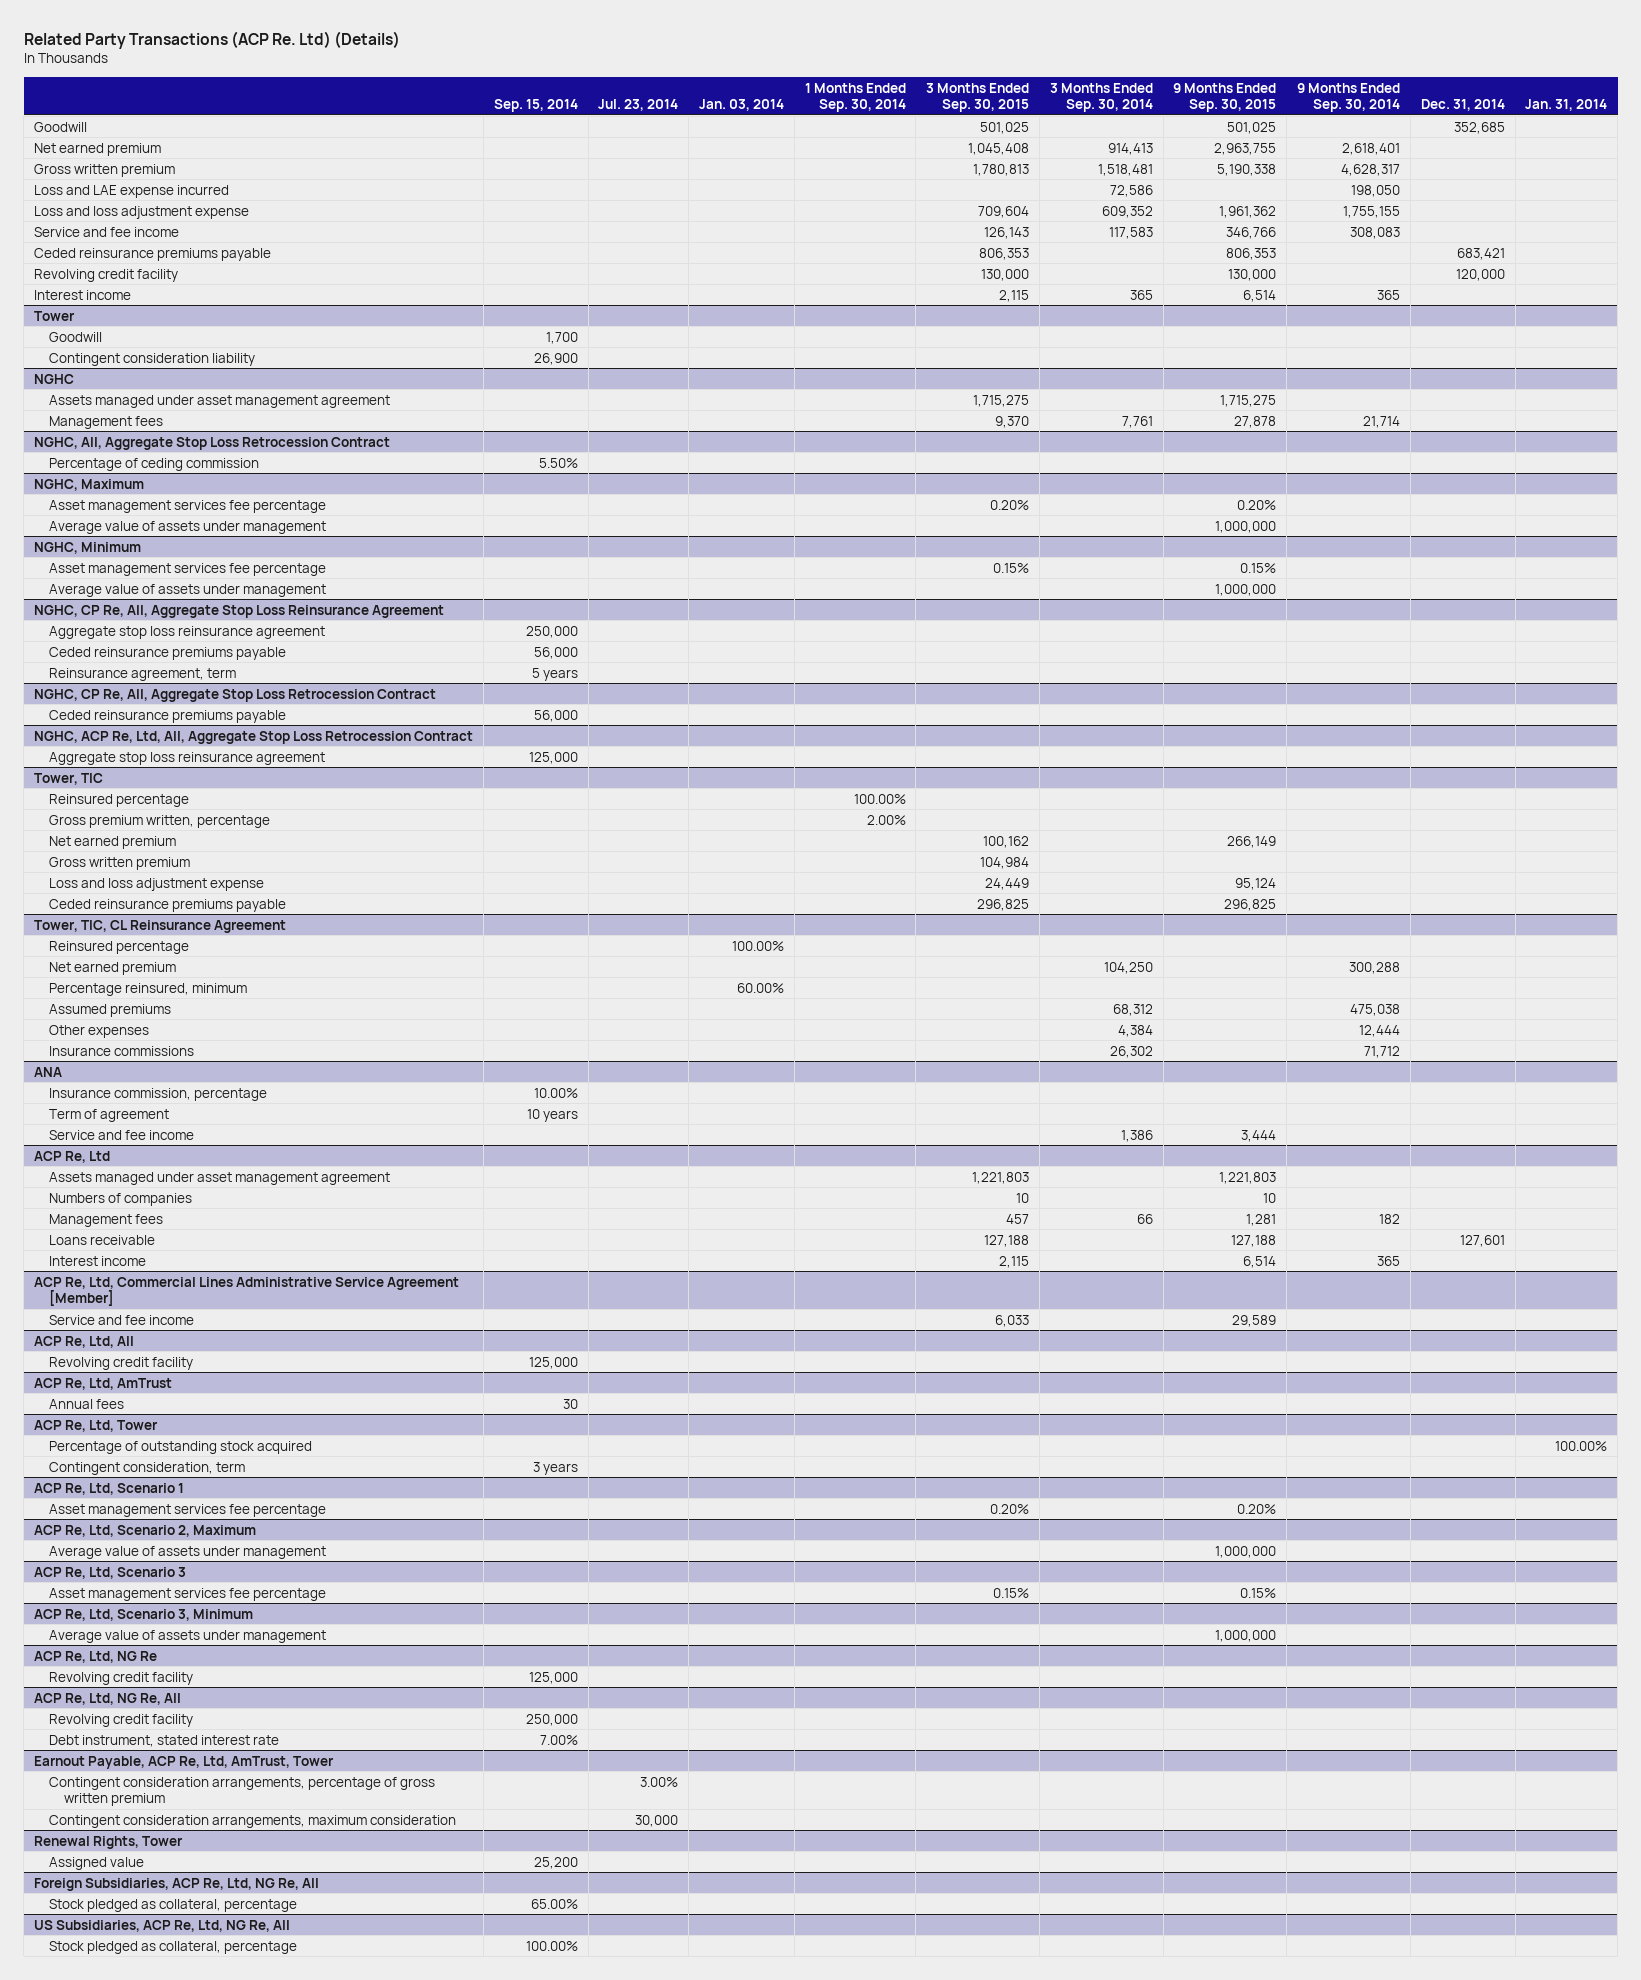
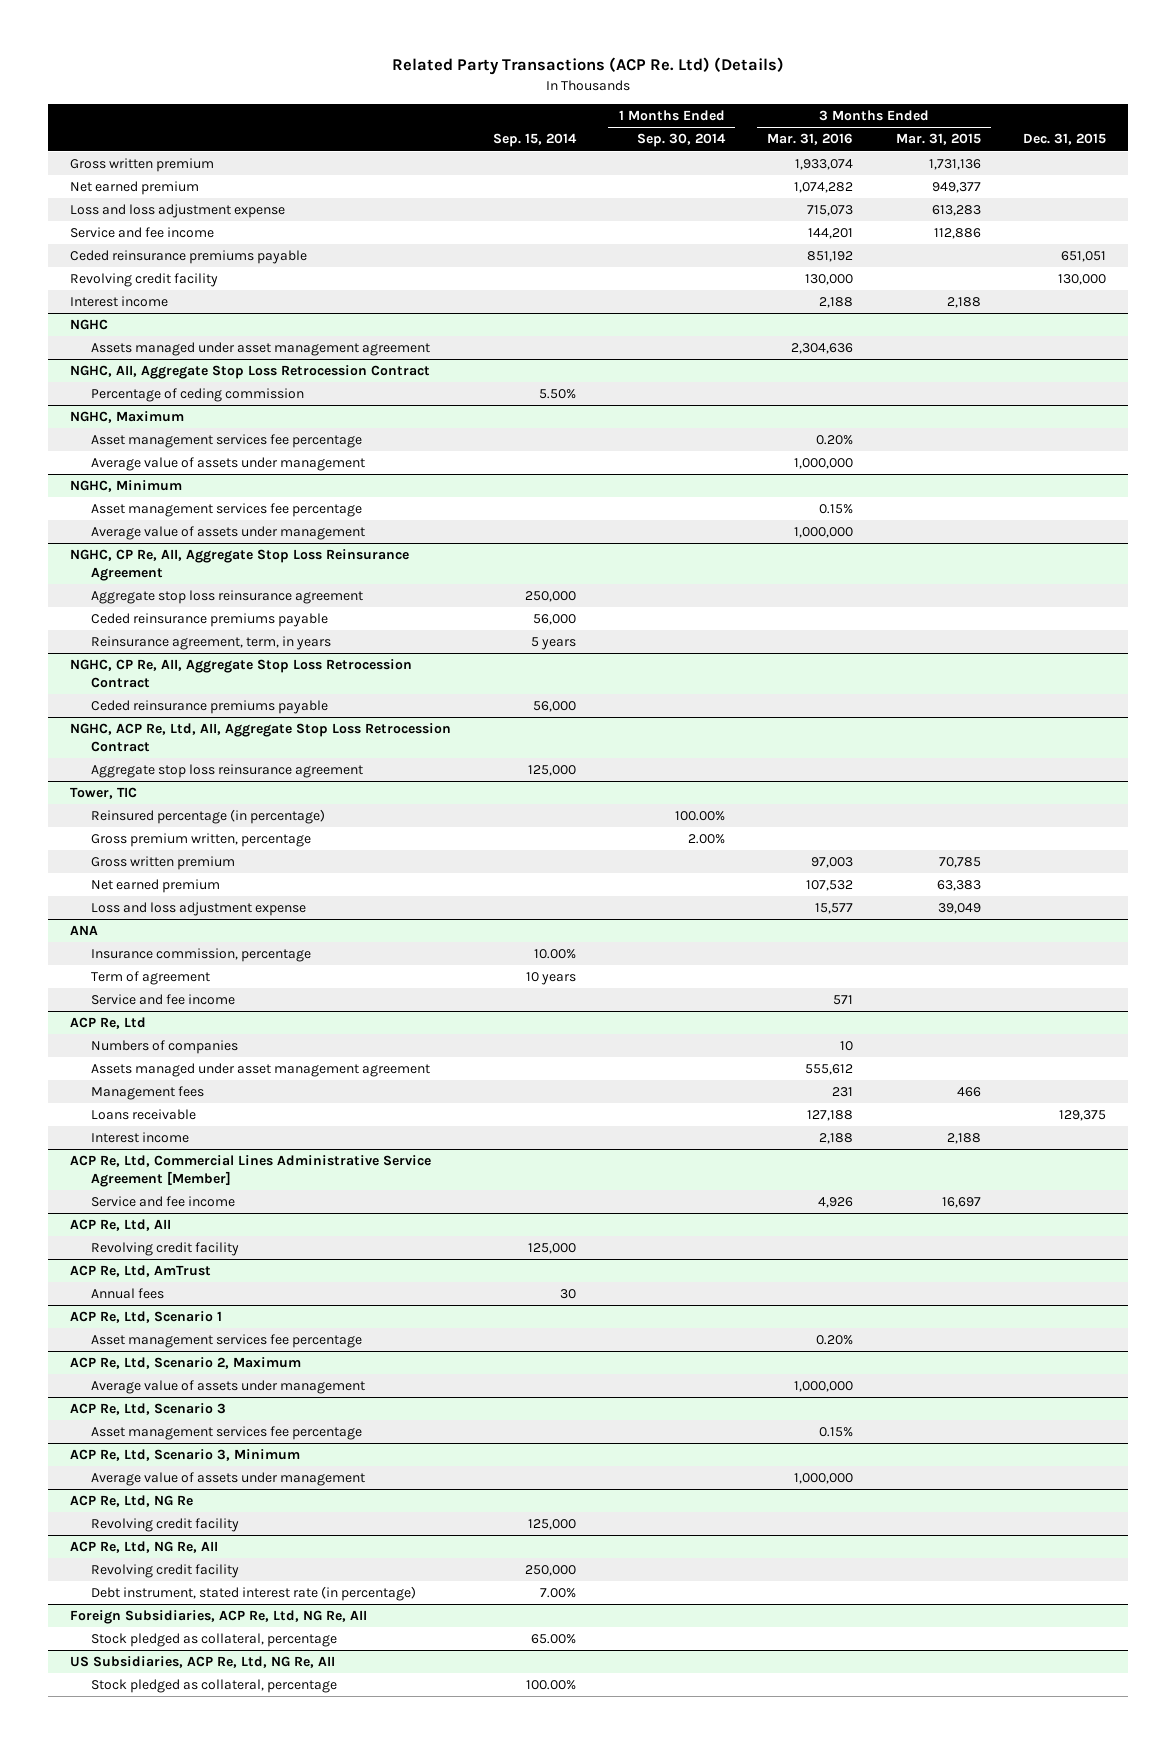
- | Sep. 15, 2014 | Jul. 23, 2014 | Jan. 03, 2014 | 1 Months Ended Sep. 30, 2014 | 3 Months Ended Sep. 30, 2015 | 3 Months Ended Sep. 30, 2014 | 9 Months Ended Sep. 30, 2015 | 9 Months Ended Sep. 30, 2014 | Dec. 31, 2014 | Jan. 31, 2014
+ | Sep. 15, 2014 | 1 Months Ended Sep. 30, 2014 | 3 Months Ended Mar. 31, 2016 | 3 Months Ended Mar. 31, 2015 | Dec. 31, 2015
- Goodwill | | | | | 501,025 | | 501,025 | | 352,685 |
- Loss and LAE expense incurred | | | | | | 72,586 | | 198,050 | |
moved down: Net earned premium | | | 1,074,282 | 949,377 |
- Tower
- Goodwill | 1,700 | | | | | | | | |
- Contingent consideration liability | 26,900 | | | | | | | | |
@ NGHC
- Management fees | | | | | 9,370 | 7,761 | 27,878 | 21,714 | |
@ NGHC, CP Re, AII, Aggregate Stop Loss Reinsurance Agreement
- Reinsurance agreement, term | 5 years | | | | | | | | |
+ Reinsurance agreement, term, in years | 5 years | | | |
@ Tower, TIC
- Reinsured percentage | | | | 100.00% | | | | | |
+ Reinsured percentage (in percentage) | | 100.00% | | |
moved down: Net earned premium | | | 107,532 | 63,383 |
- Ceded reinsurance premiums payable | | | | | 296,825 | | 296,825 | | |
- Tower, TIC, CL Reinsurance Agreement
- Reinsured percentage | | | 100.00% | | | | | | |
- Net earned premium | | | | | | 104,250 | | 300,288 | |
- Percentage reinsured, minimum | | | 60.00% | | | | | | |
- Assumed premiums | | | | | | 68,312 | | 475,038 | |
- Other expenses | | | | | | 4,384 | | 12,444 | |
- Insurance commissions | | | | | | 26,302 | | 71,712 | |
@ ACP Re, Ltd
moved down: Assets managed under asset management agreement | | | 555,612 | |
- ACP Re, Ltd, Tower
- Percentage of outstanding stock acquired | | | | | | | | | | 100.00%
- Contingent consideration, term | 3 years | | | | | | | | |
@ ACP Re, Ltd, NG Re, AII
- Debt instrument, stated interest rate | 7.00% | | | | | | | | |
- Earnout Payable, ACP Re, Ltd, AmTrust, Tower
- Contingent consideration arrangements, percentage of gross written premium | | 3.00% | | | | | | | |
- Contingent consideration arrangements, maximum consideration | | 30,000 | | | | | | | |
- Renewal Rights, Tower
- Assigned value | 25,200 | | | | | | | | |
@ ACP Re, Ltd, NG Re, AII
+ Debt instrument, stated interest rate (in percentage) | 7.00% | | | |

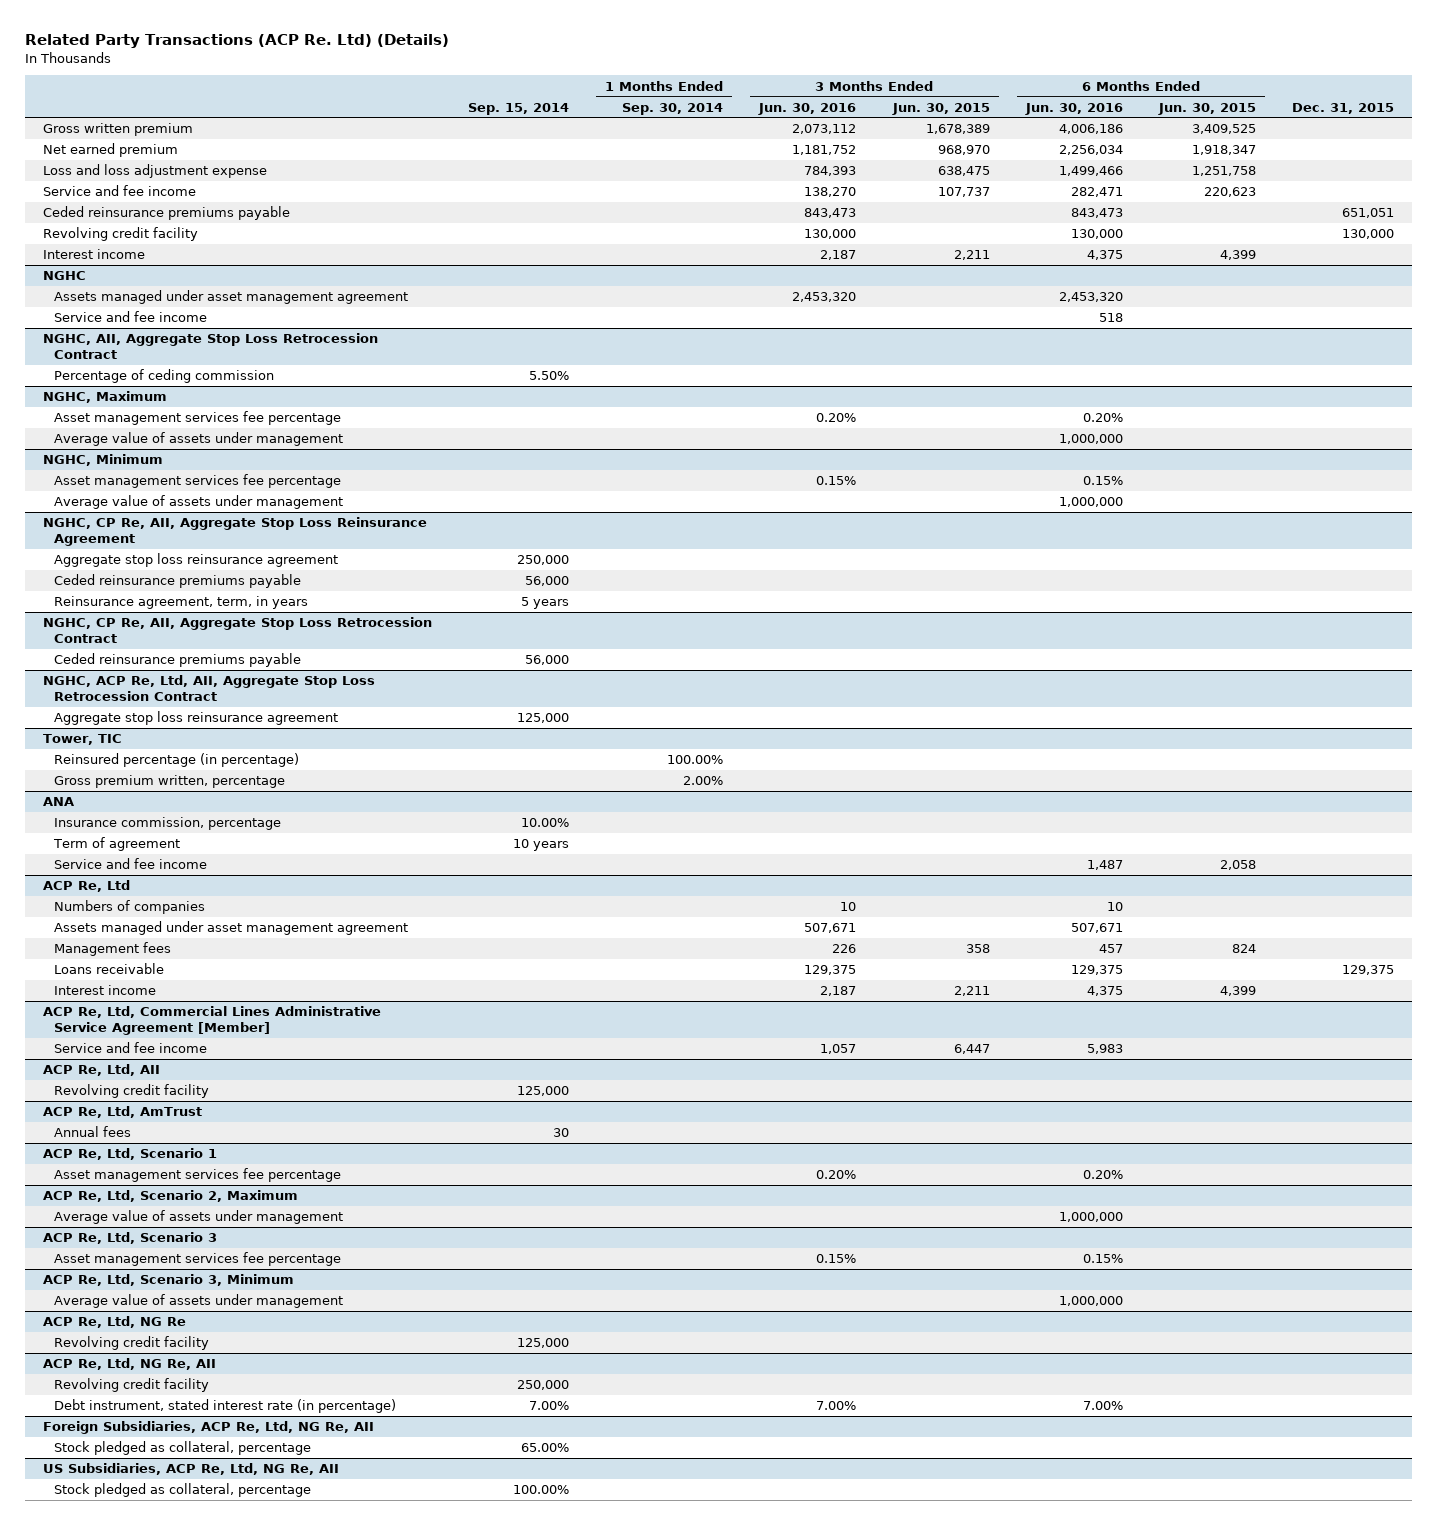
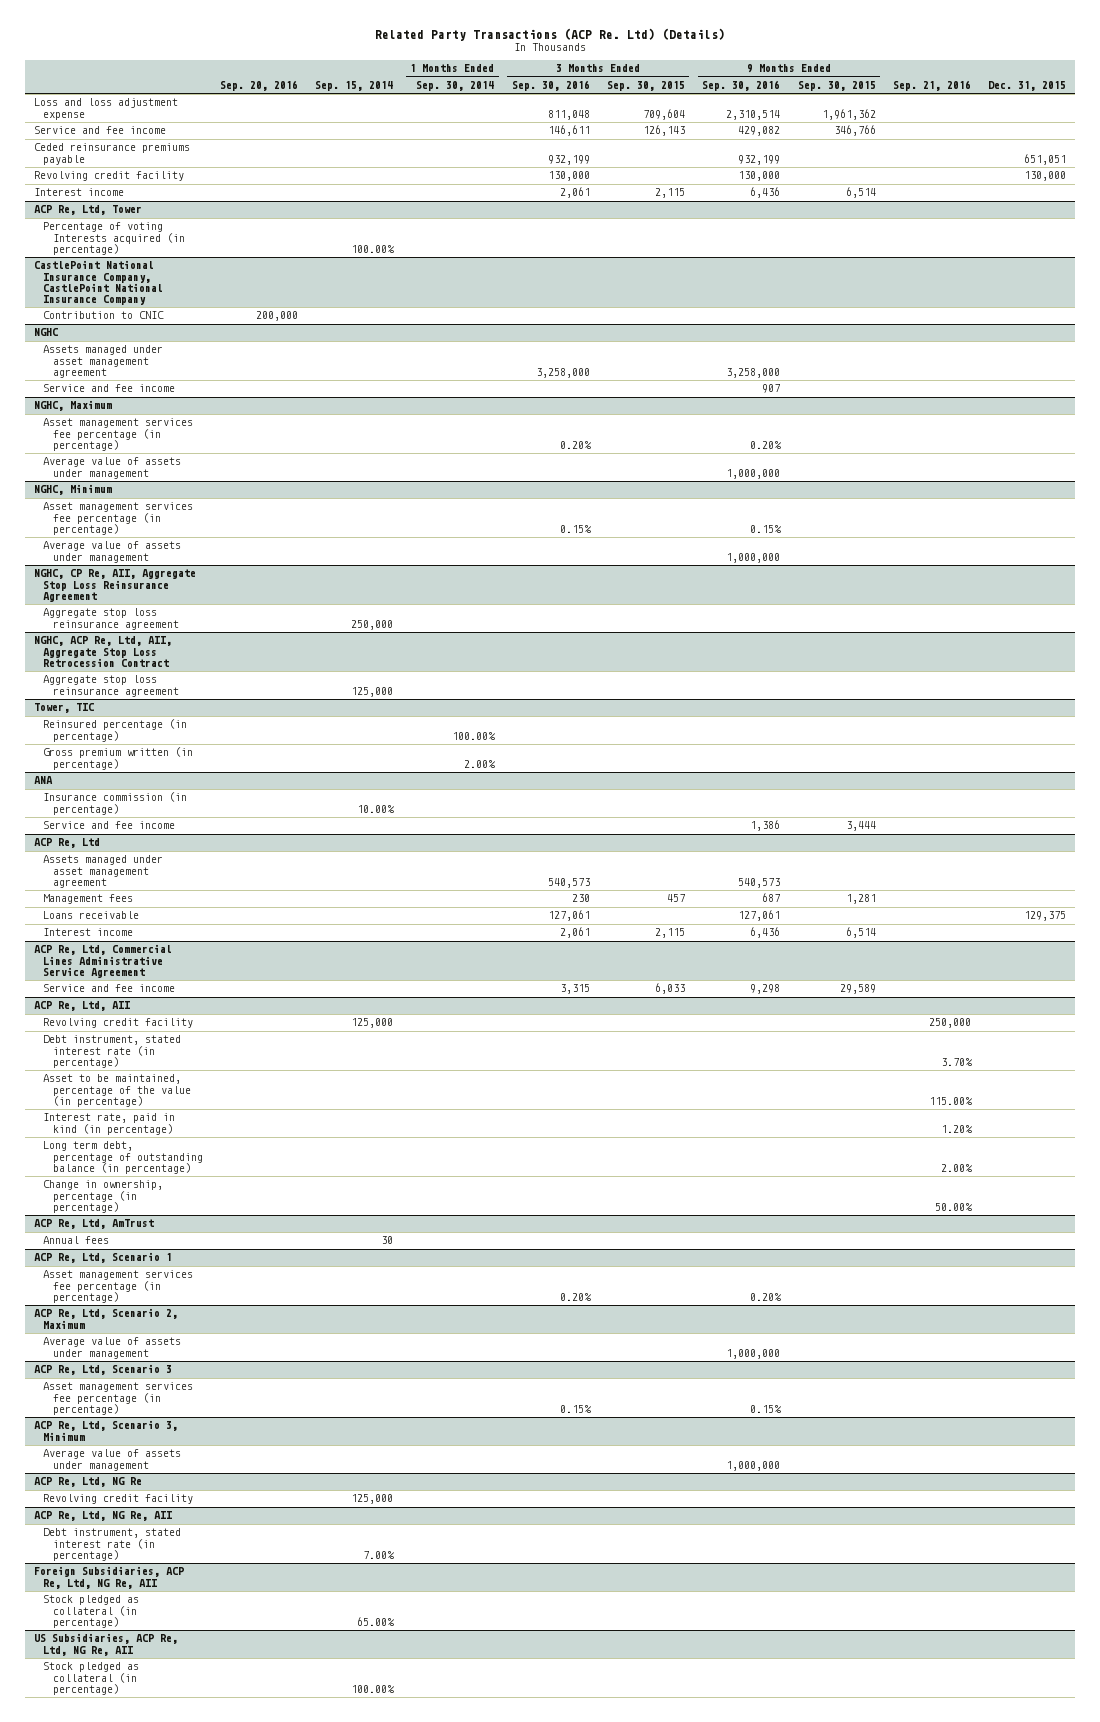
- | Sep. 15, 2014 | 1 Months Ended Sep. 30, 2014 | 3 Months Ended Jun. 30, 2016 | 3 Months Ended Jun. 30, 2015 | 6 Months Ended Jun. 30, 2016 | 6 Months Ended Jun. 30, 2015 | Dec. 31, 2015
+ | Sep. 20, 2016 | Sep. 15, 2014 | 1 Months Ended Sep. 30, 2014 | 3 Months Ended Sep. 30, 2016 | 3 Months Ended Sep. 30, 2015 | 9 Months Ended Sep. 30, 2016 | 9 Months Ended Sep. 30, 2015 | Sep. 21, 2016 | Dec. 31, 2015
- Gross written premium | | | 2,073,112 | 1,678,389 | 4,006,186 | 3,409,525 |
- Net earned premium | | | 1,181,752 | 968,970 | 2,256,034 | 1,918,347 |
+ ACP Re, Ltd, Tower
+ Percentage of voting Interests acquired (in percentage) | | 100.00% | | | | | | |
+ CastlePoint National Insurance Company, CastlePoint National Insurance Company
+ Contribution to CNIC | 200,000 | | | | | | | |
- NGHC, AII, Aggregate Stop Loss Retrocession Contract
- Percentage of ceding commission | 5.50% | | | | | |
@ NGHC, Maximum
- Asset management services fee percentage | | | 0.20% | | 0.20% | |
+ Asset management services fee percentage (in percentage) | | | | 0.20% | | 0.20% | | |
@ NGHC, Minimum
- Asset management services fee percentage | | | 0.15% | | 0.15% | |
+ Asset management services fee percentage (in percentage) | | | | 0.15% | | 0.15% | | |
@ NGHC, CP Re, AII, Aggregate Stop Loss Reinsurance Agreement
- Ceded reinsurance premiums payable | 56,000 | | | | | |
- Reinsurance agreement, term, in years | 5 years | | | | | |
- NGHC, CP Re, AII, Aggregate Stop Loss Retrocession Contract
- Ceded reinsurance premiums payable | 56,000 | | | | | |
@ Tower, TIC
- Gross premium written, percentage | | 2.00% | | | | |
+ Gross premium written (in percentage) | | | 2.00% | | | | | |
@ ANA
- Insurance commission, percentage | 10.00% | | | | | |
- Term of agreement | 10 years | | | | | |
+ Insurance commission (in percentage) | | 10.00% | | | | | | |
@ ACP Re, Ltd
- Numbers of companies | | | 10 | | 10 | |
- ACP Re, Ltd, Commercial Lines Administrative Service Agreement [Member]
+ ACP Re, Ltd, Commercial Lines Administrative Service Agreement
@ ACP Re, Ltd, AII
+ Debt instrument, stated interest rate (in percentage) | | | | | | | | 3.70% |
+ Asset to be maintained, percentage of the value (in percentage) | | | | | | | | 115.00% |
+ Interest rate, paid in kind (in percentage) | | | | | | | | 1.20% |
+ Long term debt, percentage of outstanding balance (in percentage) | | | | | | | | 2.00% |
+ Change in ownership, percentage (in percentage) | | | | | | | | 50.00% |
@ ACP Re, Ltd, Scenario 1
- Asset management services fee percentage | | | 0.20% | | 0.20% | |
+ Asset management services fee percentage (in percentage) | | | | 0.20% | | 0.20% | | |
@ ACP Re, Ltd, Scenario 3
- Asset management services fee percentage | | | 0.15% | | 0.15% | |
+ Asset management services fee percentage (in percentage) | | | | 0.15% | | 0.15% | | |
@ ACP Re, Ltd, NG Re, AII
- Revolving credit facility | 250,000 | | | | | |
@ Foreign Subsidiaries, ACP Re, Ltd, NG Re, AII
- Stock pledged as collateral, percentage | 65.00% | | | | | |
+ Stock pledged as collateral (in percentage) | | 65.00% | | | | | | |
@ US Subsidiaries, ACP Re, Ltd, NG Re, AII
- Stock pledged as collateral, percentage | 100.00% | | | | | |
+ Stock pledged as collateral (in percentage) | | 100.00% | | | | | | |

